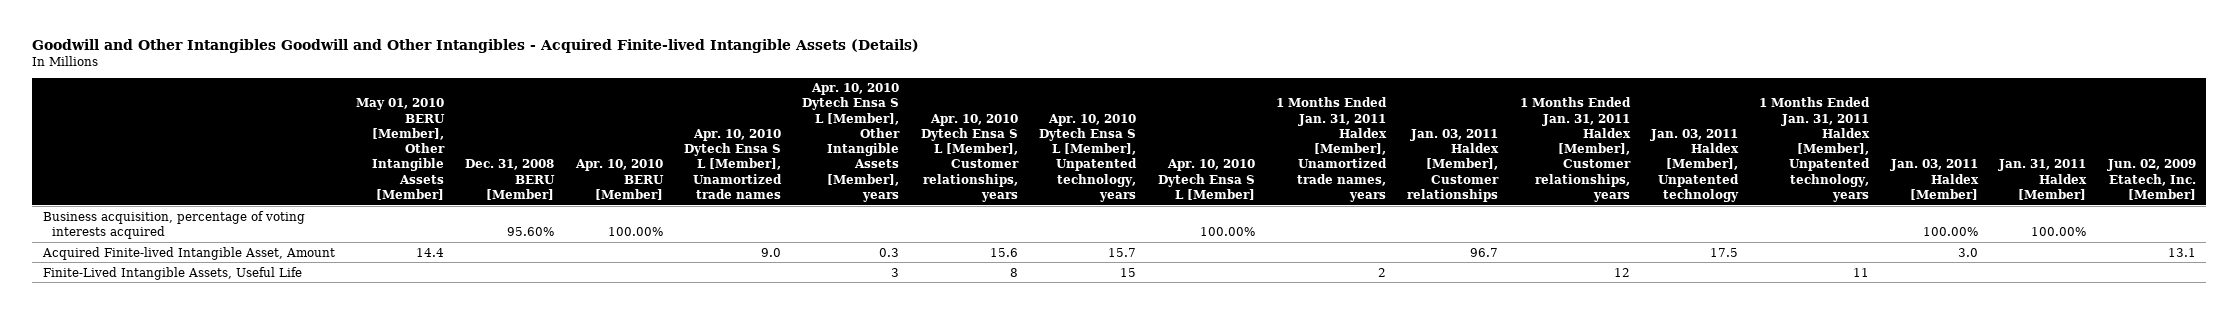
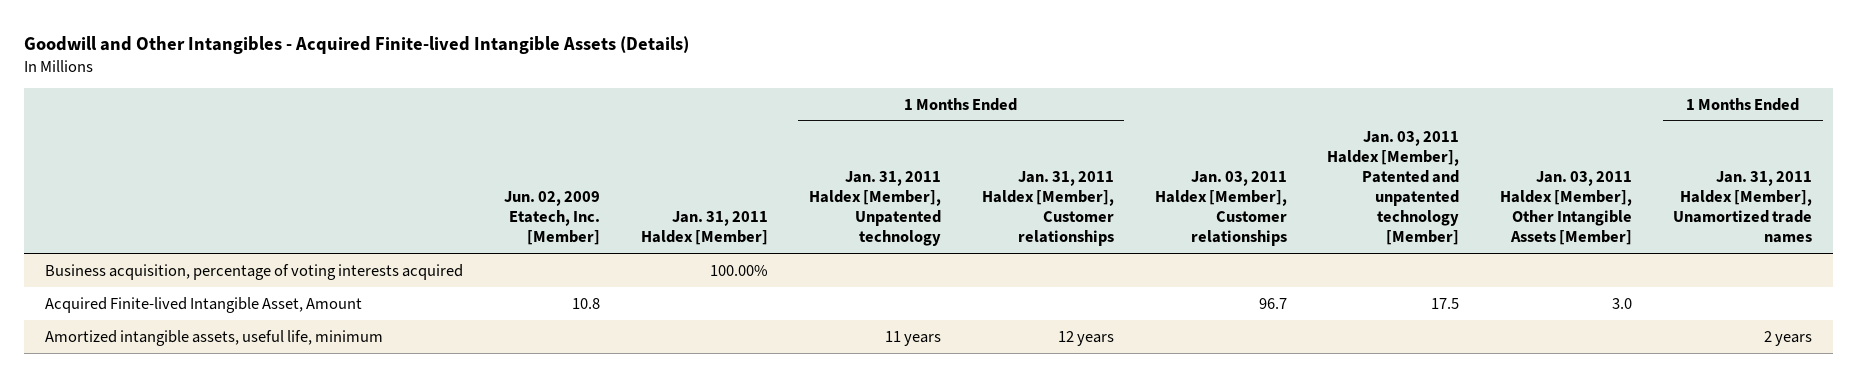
- Goodwill and Other Intangibles Goodwill and Other Intangibles - Acquired Finite-lived Intangible Assets (Details)
+ Goodwill and Other Intangibles - Acquired Finite-lived Intangible Assets (Details)
- | May 01, 2010 BERU [Member], Other Intangible Assets [Member] | Dec. 31, 2008 BERU [Member] | Apr. 10, 2010 BERU [Member] | Apr. 10, 2010 Dytech Ensa S L [Member], Unamortized trade names | Apr. 10, 2010 Dytech Ensa S L [Member], Other Intangible Assets [Member], years | Apr. 10, 2010 Dytech Ensa S L [Member], Customer relationships, years | Apr. 10, 2010 Dytech Ensa S L [Member], Unpatented technology, years | Apr. 10, 2010 Dytech Ensa S L [Member] | 1 Months Ended Jan. 31, 2011 Haldex [Member], Unamortized trade names, years | Jan. 03, 2011 Haldex [Member], Customer relationships | 1 Months Ended Jan. 31, 2011 Haldex [Member], Customer relationships, years | Jan. 03, 2011 Haldex [Member], Unpatented technology | 1 Months Ended Jan. 31, 2011 Haldex [Member], Unpatented technology, years | Jan. 03, 2011 Haldex [Member] | Jan. 31, 2011 Haldex [Member] | Jun. 02, 2009 Etatech, Inc. [Member]
+ | Jun. 02, 2009 Etatech, Inc. [Member] | Jan. 31, 2011 Haldex [Member] | 1 Months Ended Jan. 31, 2011 Haldex [Member], Unpatented technology | 1 Months Ended Jan. 31, 2011 Haldex [Member], Customer relationships | Jan. 03, 2011 Haldex [Member], Customer relationships | Jan. 03, 2011 Haldex [Member], Patented and unpatented technology [Member] | Jan. 03, 2011 Haldex [Member], Other Intangible Assets [Member] | 1 Months Ended Jan. 31, 2011 Haldex [Member], Unamortized trade names
- Acquired Finite-lived Intangible Asset, Amount | 14.4 | | | 9.0 | 0.3 | 15.6 | 15.7 | | | 96.7 | | 17.5 | | 3.0 | | 13.1
- Finite-Lived Intangible Assets, Useful Life | | | | | 3 | 8 | 15 | | 2 | | 12 | | 11 | | |
+ Acquired Finite-lived Intangible Asset, Amount | 10.8 | | | | 96.7 | 17.5 | 3.0 |
+ Amortized intangible assets, useful life, minimum | | | 11 years | 12 years | | | | 2 years

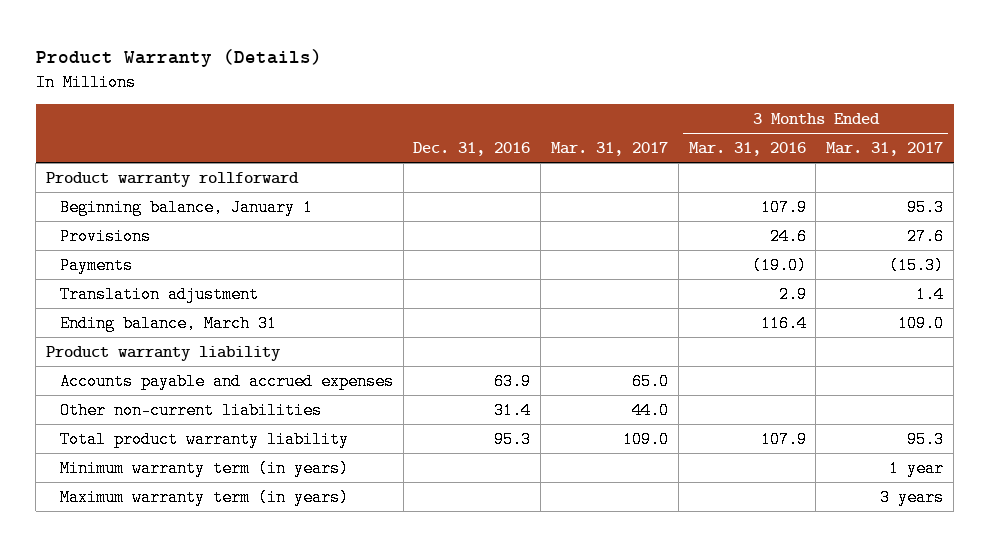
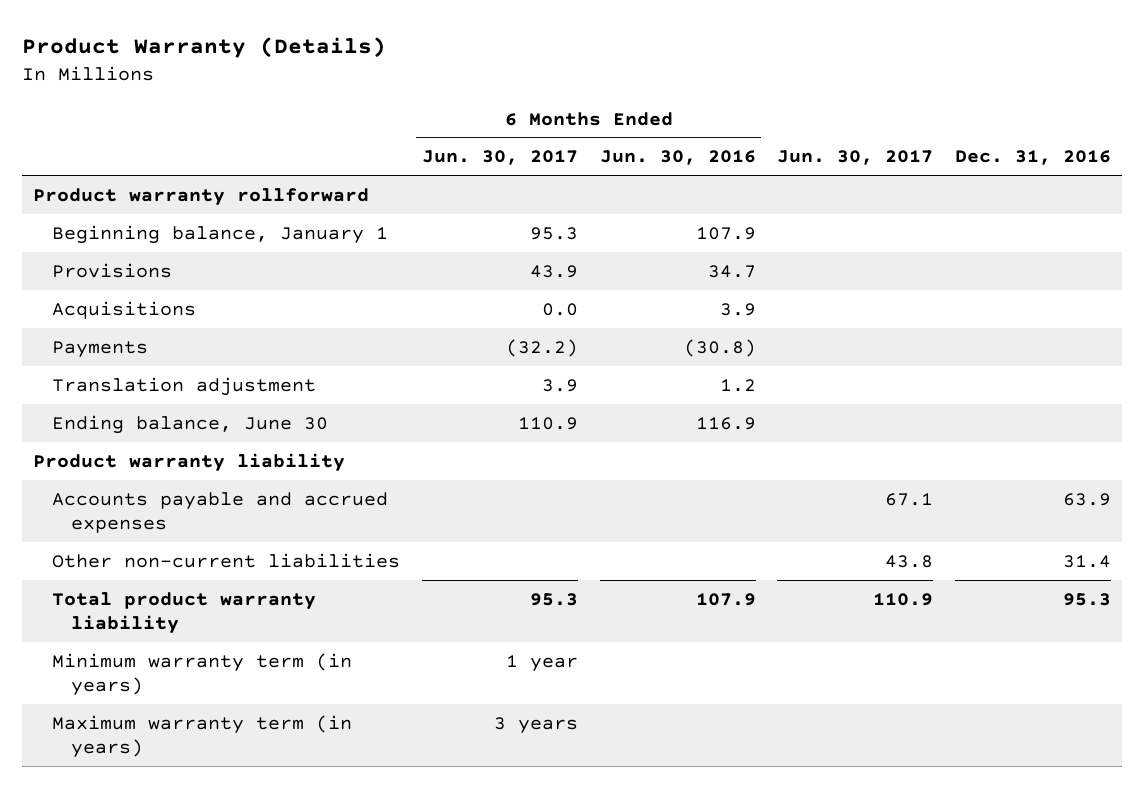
- | Dec. 31, 2016 | Mar. 31, 2017 | 3 Months Ended Mar. 31, 2016 | 3 Months Ended Mar. 31, 2017
+ | 6 Months Ended Jun. 30, 2017 | 6 Months Ended Jun. 30, 2016 | Jun. 30, 2017 | Dec. 31, 2016
+ Acquisitions | 0.0 | 3.9 | |
- Ending balance, March 31 | | | 116.4 | 109.0
+ Ending balance, June 30 | 110.9 | 116.9 | |

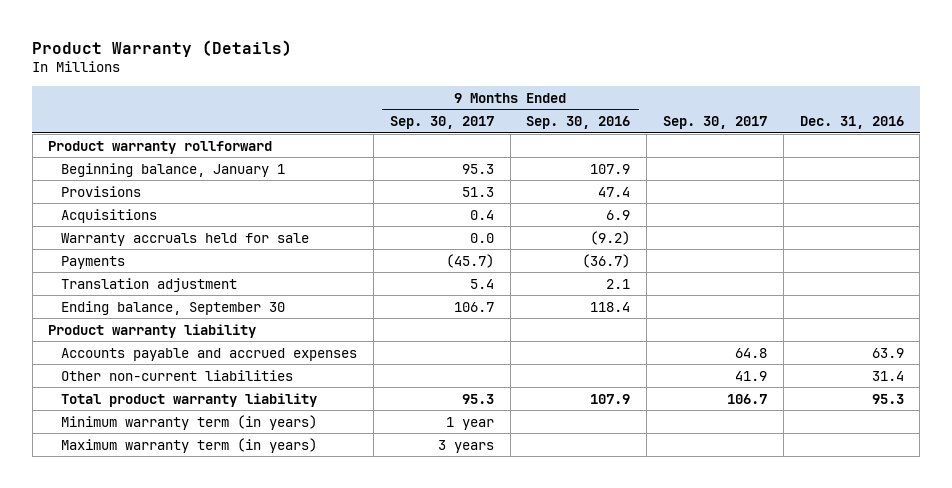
- | 6 Months Ended Jun. 30, 2017 | 6 Months Ended Jun. 30, 2016 | Jun. 30, 2017 | Dec. 31, 2016
+ | 9 Months Ended Sep. 30, 2017 | 9 Months Ended Sep. 30, 2016 | Sep. 30, 2017 | Dec. 31, 2016
+ Warranty accruals held for sale | 0.0 | (9.2) | |
- Ending balance, June 30 | 110.9 | 116.9 | |
+ Ending balance, September 30 | 106.7 | 118.4 | |

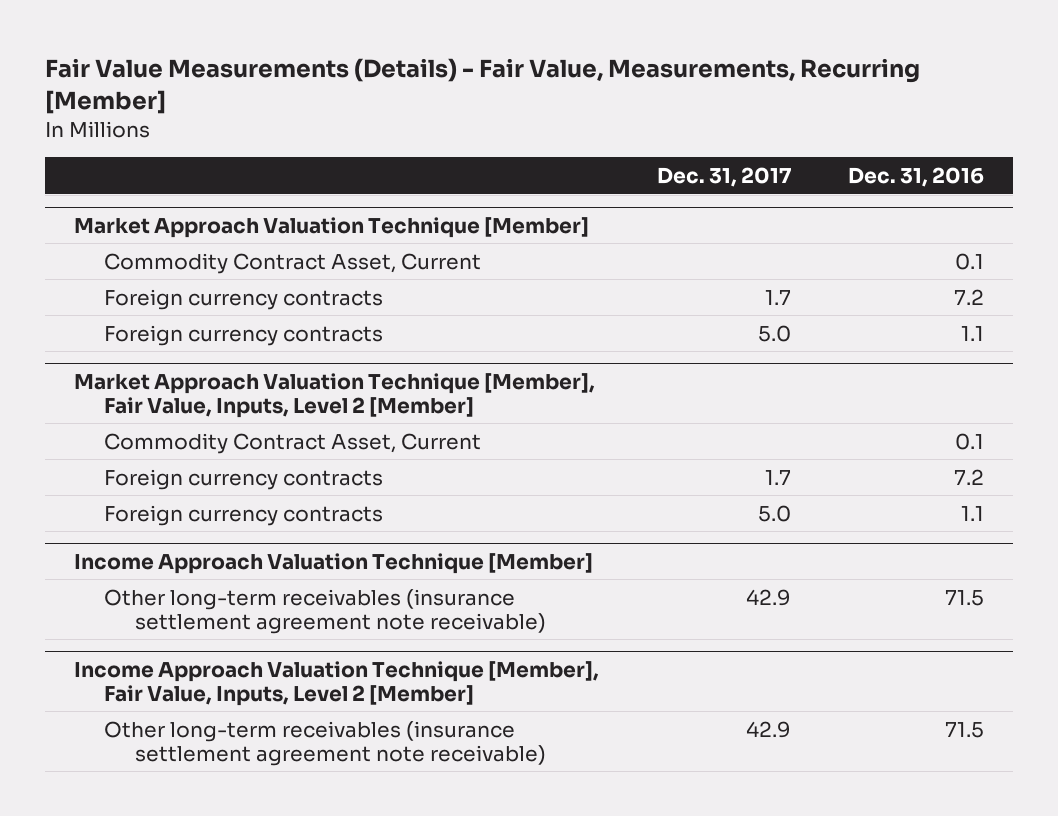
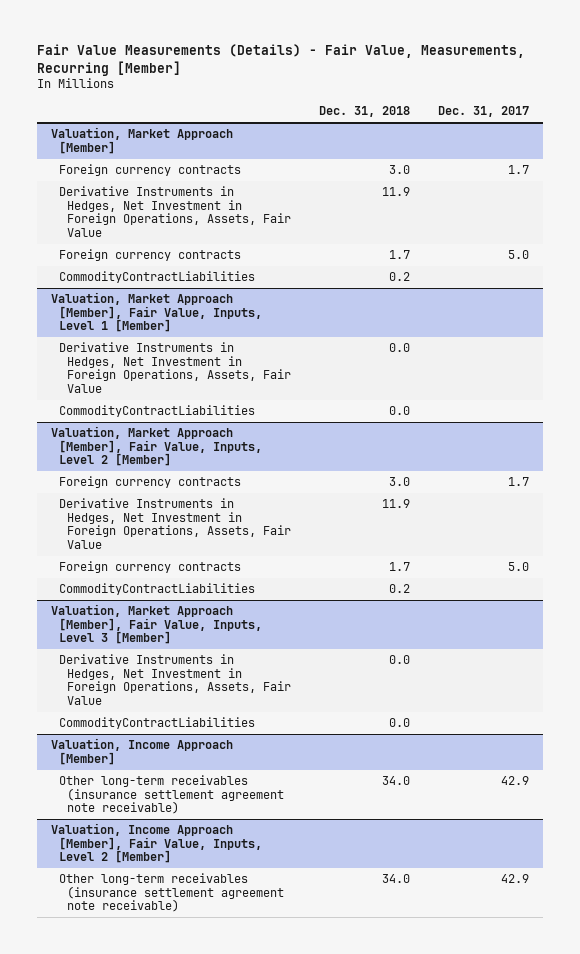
- | Dec. 31, 2017 | Dec. 31, 2016
+ | Dec. 31, 2018 | Dec. 31, 2017
- Market Approach Valuation Technique [Member]
- Commodity Contract Asset, Current | | 0.1
+ Valuation, Market Approach [Member]
+ Derivative Instruments in Hedges, Net Investment in Foreign Operations, Assets, Fair Value | 11.9 |
- Market Approach Valuation Technique [Member], Fair Value, Inputs, Level 2 [Member]
- Commodity Contract Asset, Current | | 0.1
+ CommodityContractLiabilities | 0.2 |
+ Valuation, Market Approach [Member], Fair Value, Inputs, Level 1 [Member]
+ Derivative Instruments in Hedges, Net Investment in Foreign Operations, Assets, Fair Value | 0.0 |
+ CommodityContractLiabilities | 0.0 |
+ Valuation, Market Approach [Member], Fair Value, Inputs, Level 2 [Member]
+ Derivative Instruments in Hedges, Net Investment in Foreign Operations, Assets, Fair Value | 11.9 |
- Income Approach Valuation Technique [Member]
+ CommodityContractLiabilities | 0.2 |
+ Valuation, Market Approach [Member], Fair Value, Inputs, Level 3 [Member]
+ Derivative Instruments in Hedges, Net Investment in Foreign Operations, Assets, Fair Value | 0.0 |
+ CommodityContractLiabilities | 0.0 |
+ Valuation, Income Approach [Member]
- Income Approach Valuation Technique [Member], Fair Value, Inputs, Level 2 [Member]
+ Valuation, Income Approach [Member], Fair Value, Inputs, Level 2 [Member]

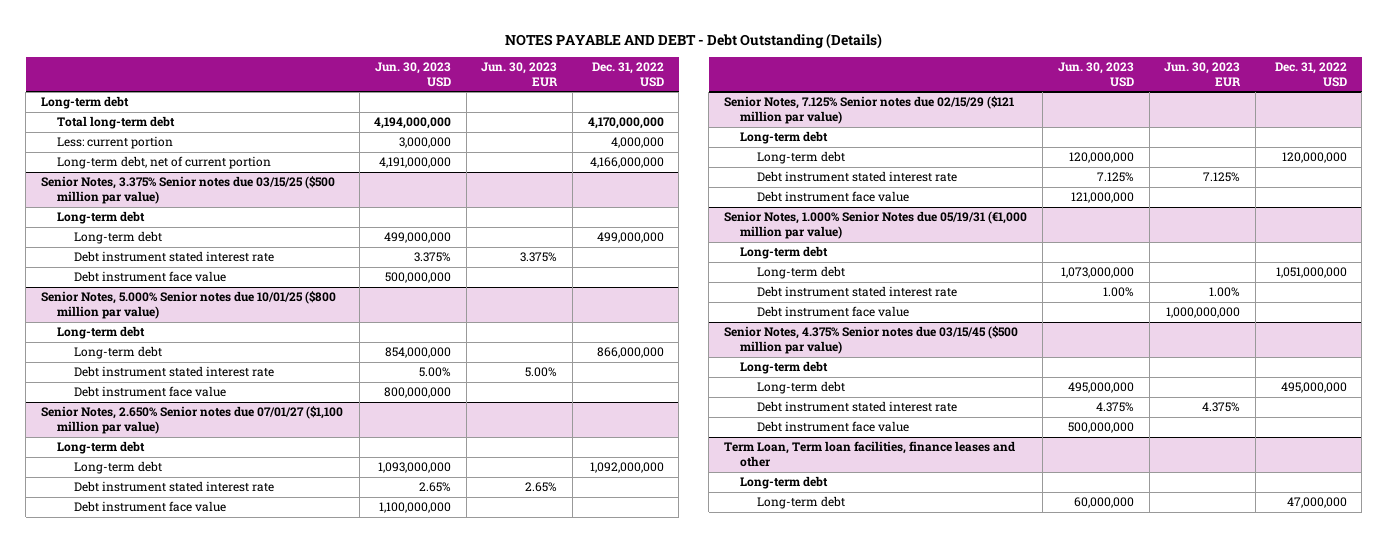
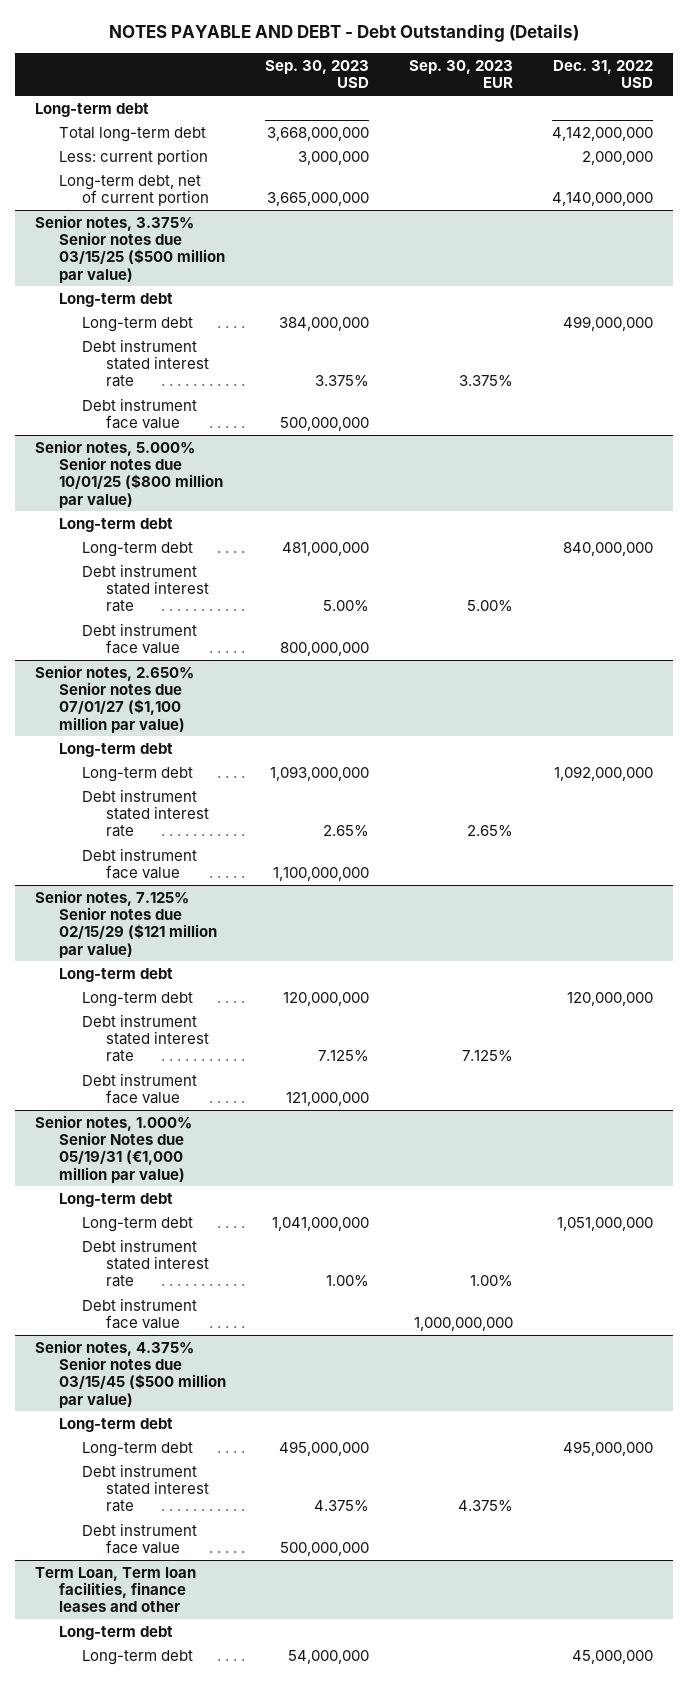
- | Jun. 30, 2023 USD | Jun. 30, 2023 EUR | Dec. 31, 2022 USD
+ | Sep. 30, 2023 USD | Sep. 30, 2023 EUR | Dec. 31, 2022 USD
- Total long-term debt | 4,194,000,000 | | 4,170,000,000
- Less: current portion | 3,000,000 | | 4,000,000
- Long-term debt, net of current portion | 4,191,000,000 | | 4,166,000,000
- Senior Notes, 3.375% Senior notes due 03/15/25 ($500 million par value)
+ Total long-term debt | 3,668,000,000 | | 4,142,000,000
+ Less: current portion | 3,000,000 | | 2,000,000
+ Long-term debt, net of current portion | 3,665,000,000 | | 4,140,000,000
+ Senior notes, 3.375% Senior notes due 03/15/25 ($500 million par value)
- Senior Notes, 5.000% Senior notes due 10/01/25 ($800 million par value)
+ Senior notes, 5.000% Senior notes due 10/01/25 ($800 million par value)
- Long-term debt | 854,000,000 | | 866,000,000
+ Long-term debt | 481,000,000 | | 840,000,000
- Senior Notes, 2.650% Senior notes due 07/01/27 ($1,100 million par value)
+ Senior notes, 2.650% Senior notes due 07/01/27 ($1,100 million par value)
- Senior Notes, 7.125% Senior notes due 02/15/29 ($121 million par value)
+ Senior notes, 7.125% Senior notes due 02/15/29 ($121 million par value)
- Senior Notes, 1.000% Senior Notes due 05/19/31 (€1,000 million par value)
+ Senior notes, 1.000% Senior Notes due 05/19/31 (€1,000 million par value)
- Senior Notes, 4.375% Senior notes due 03/15/45 ($500 million par value)
+ Senior notes, 4.375% Senior notes due 03/15/45 ($500 million par value)
@ Term Loan, Term loan facilities, finance leases and other
- Long-term debt | 60,000,000 | | 47,000,000
+ Long-term debt | 54,000,000 | | 45,000,000

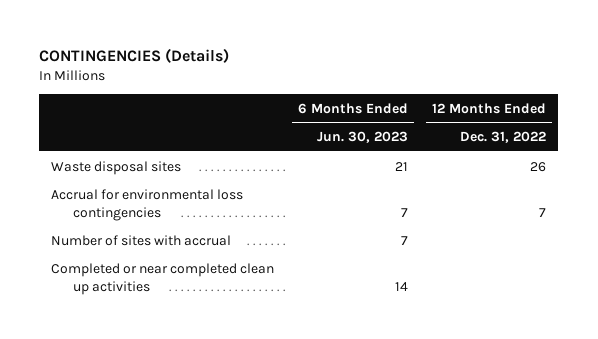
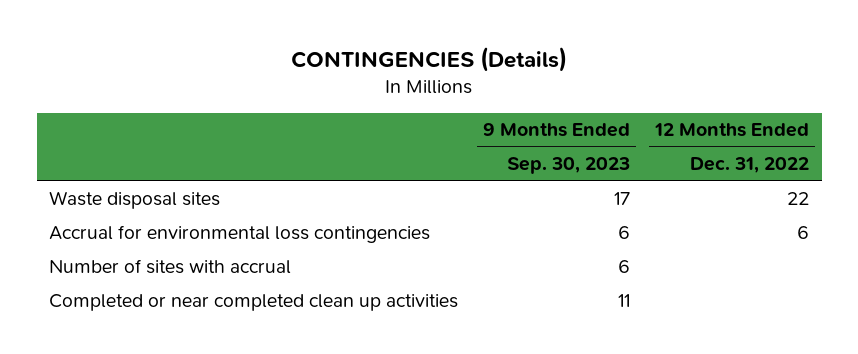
- | 6 Months Ended Jun. 30, 2023 | 12 Months Ended Dec. 31, 2022
+ | 9 Months Ended Sep. 30, 2023 | 12 Months Ended Dec. 31, 2022
- Waste disposal sites | 21 | 26
- Accrual for environmental loss contingencies | 7 | 7
+ Waste disposal sites | 17 | 22
+ Accrual for environmental loss contingencies | 6 | 6

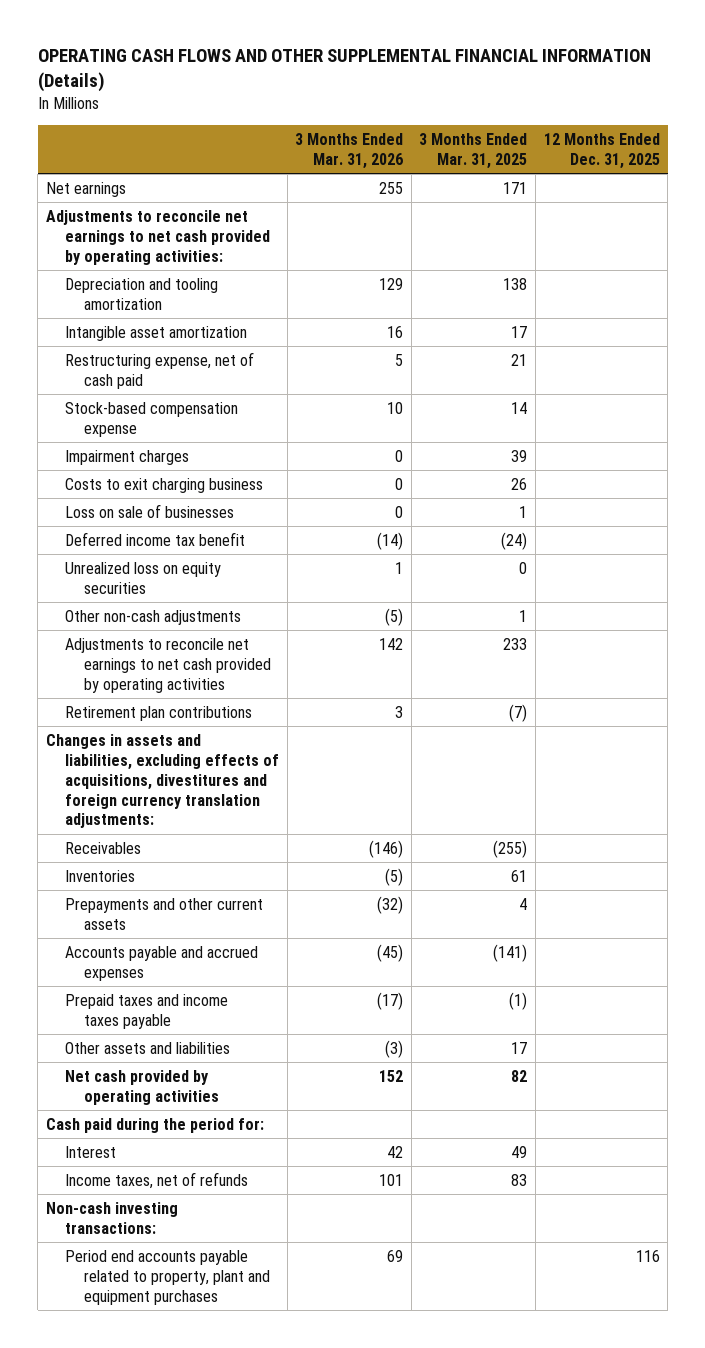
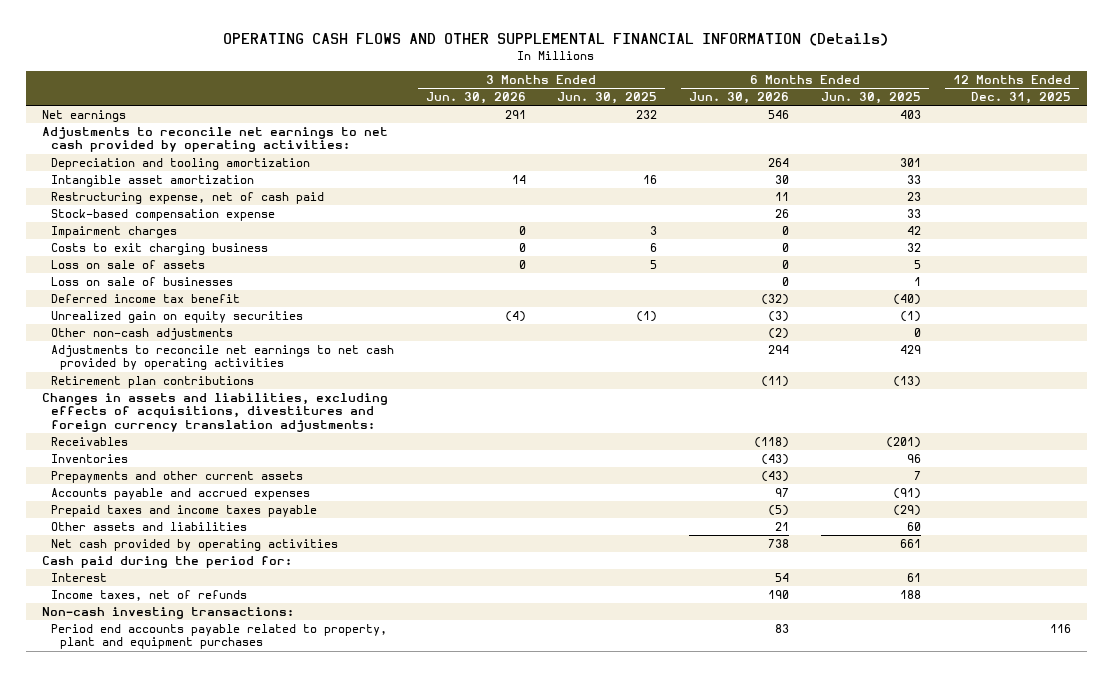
- | 3 Months Ended Mar. 31, 2026 | 3 Months Ended Mar. 31, 2025 | 12 Months Ended Dec. 31, 2025
+ | 3 Months Ended Jun. 30, 2026 | 3 Months Ended Jun. 30, 2025 | 6 Months Ended Jun. 30, 2026 | 6 Months Ended Jun. 30, 2025 | 12 Months Ended Dec. 31, 2025
+ Loss on sale of assets | 0 | 5 | 0 | 5 |
- Unrealized loss on equity securities | 1 | 0 |
+ Unrealized gain on equity securities | (4) | (1) | (3) | (1) |

